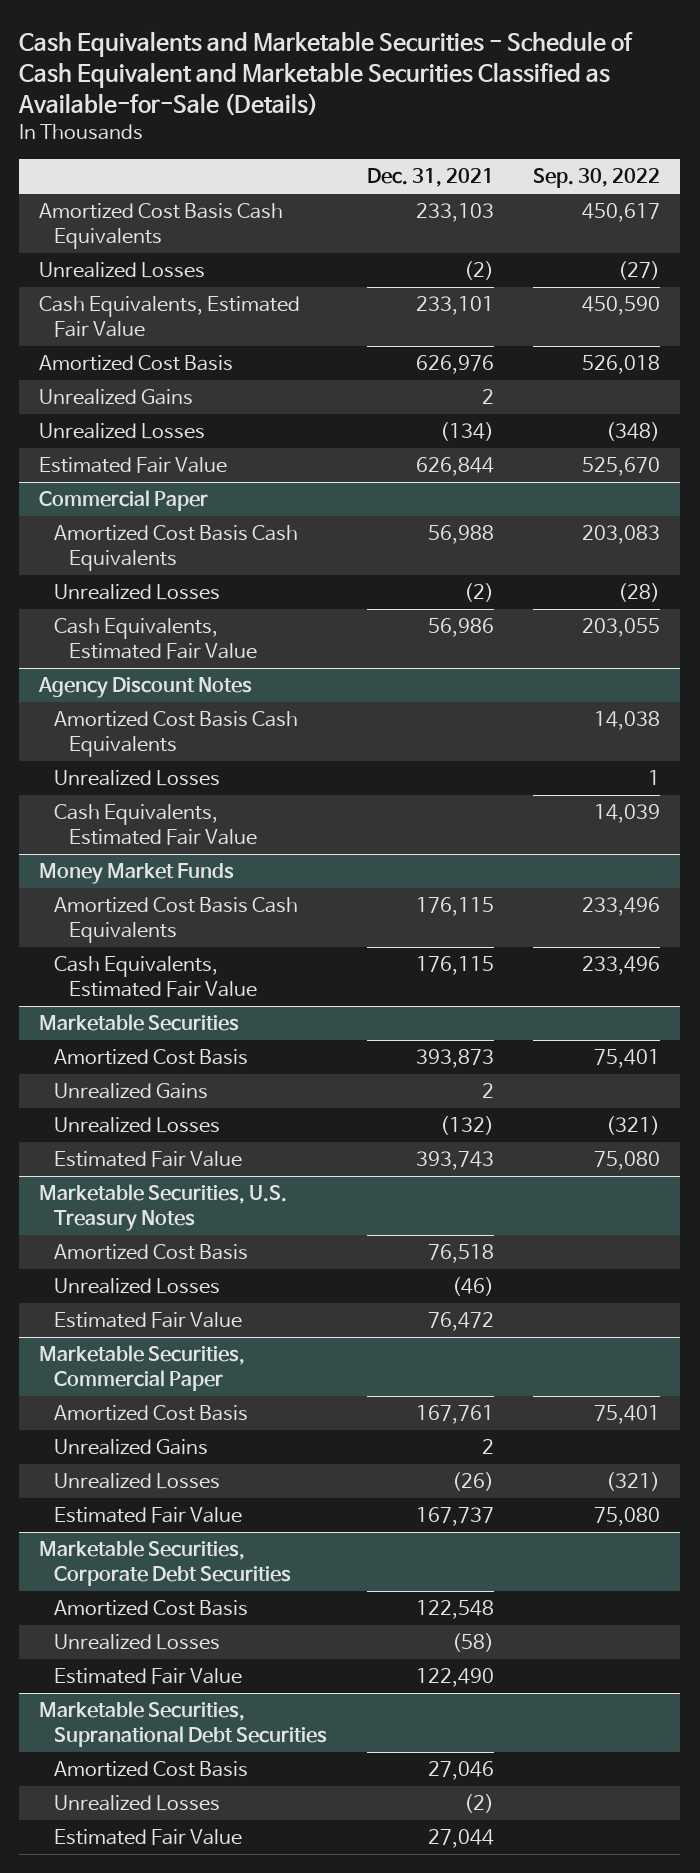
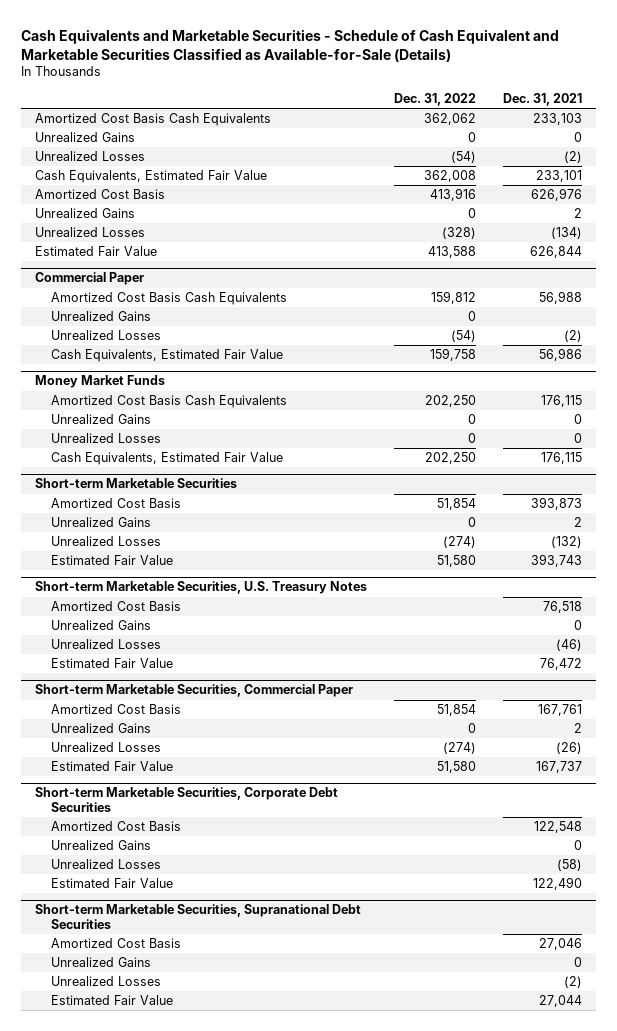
- | Dec. 31, 2021 | Sep. 30, 2022
+ | Dec. 31, 2022 | Dec. 31, 2021
+ Unrealized Gains | 0 | 0
@ Commercial Paper
+ Unrealized Gains | 0 |
- Agency Discount Notes
- Amortized Cost Basis Cash Equivalents | | 14,038
- Unrealized Losses | | 1
- Cash Equivalents, Estimated Fair Value | | 14,039
@ Money Market Funds
+ Unrealized Gains | 0 | 0
+ Unrealized Losses | 0 | 0
- Marketable Securities
+ Short-term Marketable Securities
- Marketable Securities, U.S. Treasury Notes
+ Short-term Marketable Securities, U.S. Treasury Notes
+ Unrealized Gains | | 0
- Marketable Securities, Commercial Paper
+ Short-term Marketable Securities, Commercial Paper
- Marketable Securities, Corporate Debt Securities
+ Short-term Marketable Securities, Corporate Debt Securities
+ Unrealized Gains | | 0
- Marketable Securities, Supranational Debt Securities
+ Short-term Marketable Securities, Supranational Debt Securities
+ Unrealized Gains | | 0

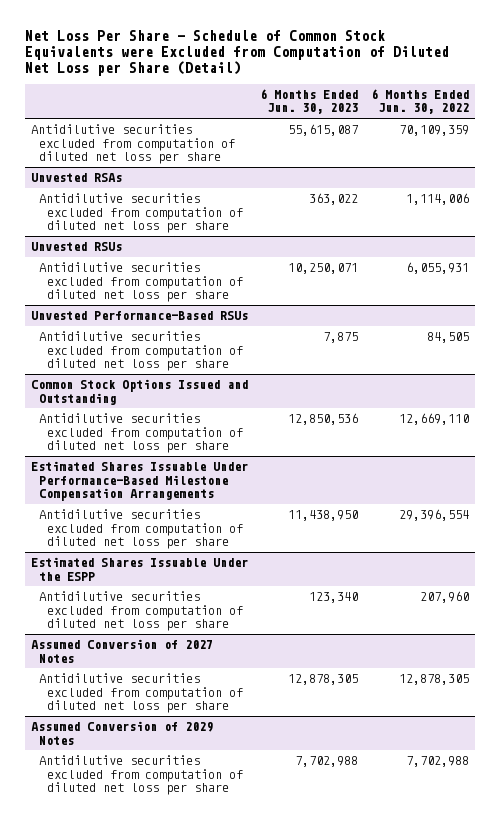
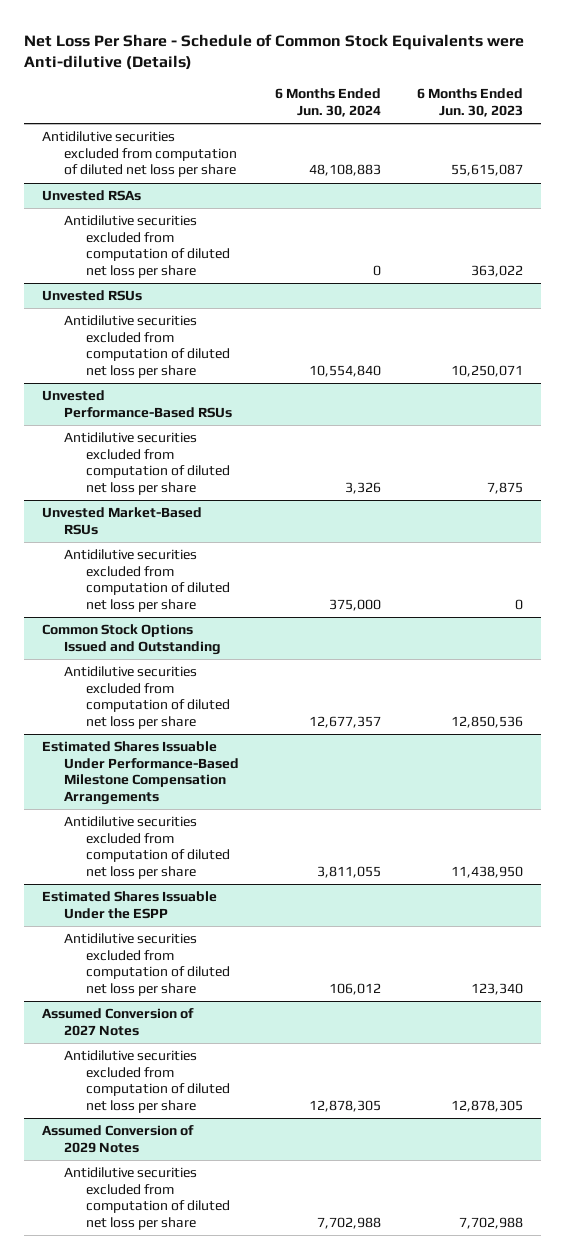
- Net Loss Per Share - Schedule of Common Stock Equivalents were Excluded from Computation of Diluted Net Loss per Share (Detail)
+ Net Loss Per Share - Schedule of Common Stock Equivalents were Anti-dilutive (Details)
- | 6 Months Ended Jun. 30, 2023 | 6 Months Ended Jun. 30, 2022
+ | 6 Months Ended Jun. 30, 2024 | 6 Months Ended Jun. 30, 2023
+ Unvested Market-Based RSUs
+ Antidilutive securities excluded from computation of diluted net loss per share | 375,000 | 0

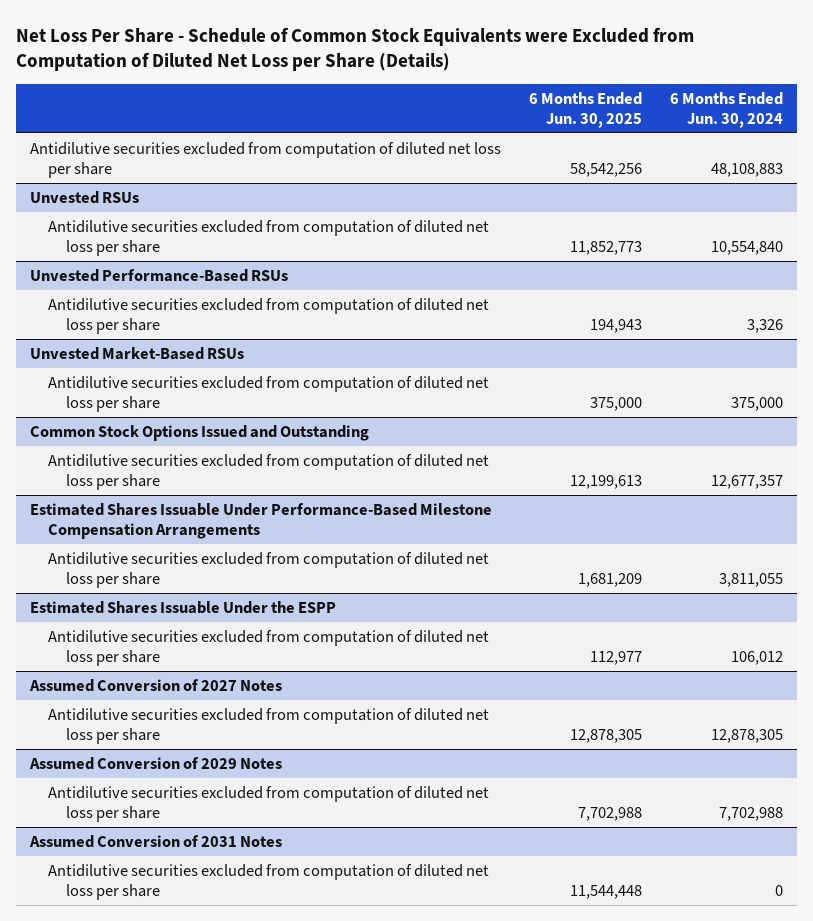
- Net Loss Per Share - Schedule of Common Stock Equivalents were Anti-dilutive (Details)
+ Net Loss Per Share - Schedule of Common Stock Equivalents were Excluded from Computation of Diluted Net Loss per Share (Details)
- | 6 Months Ended Jun. 30, 2024 | 6 Months Ended Jun. 30, 2023
+ | 6 Months Ended Jun. 30, 2025 | 6 Months Ended Jun. 30, 2024
- Unvested RSAs
- Antidilutive securities excluded from computation of diluted net loss per share | 0 | 363,022
+ Assumed Conversion of 2031 Notes
+ Antidilutive securities excluded from computation of diluted net loss per share | 11,544,448 | 0

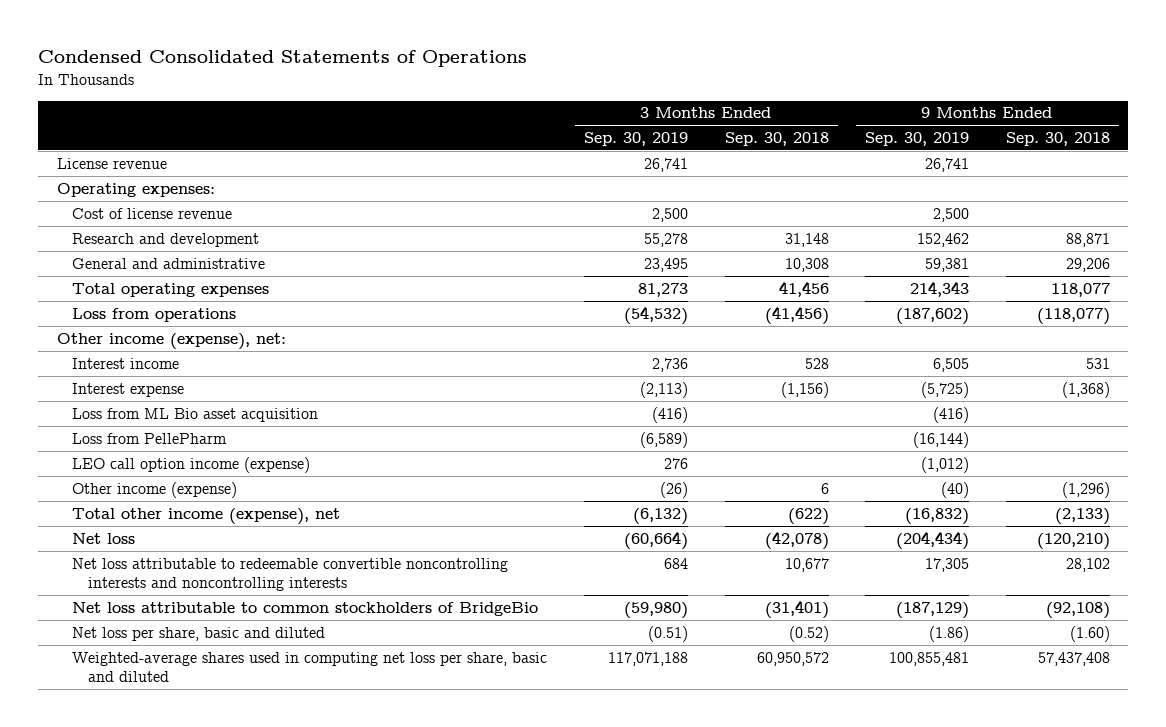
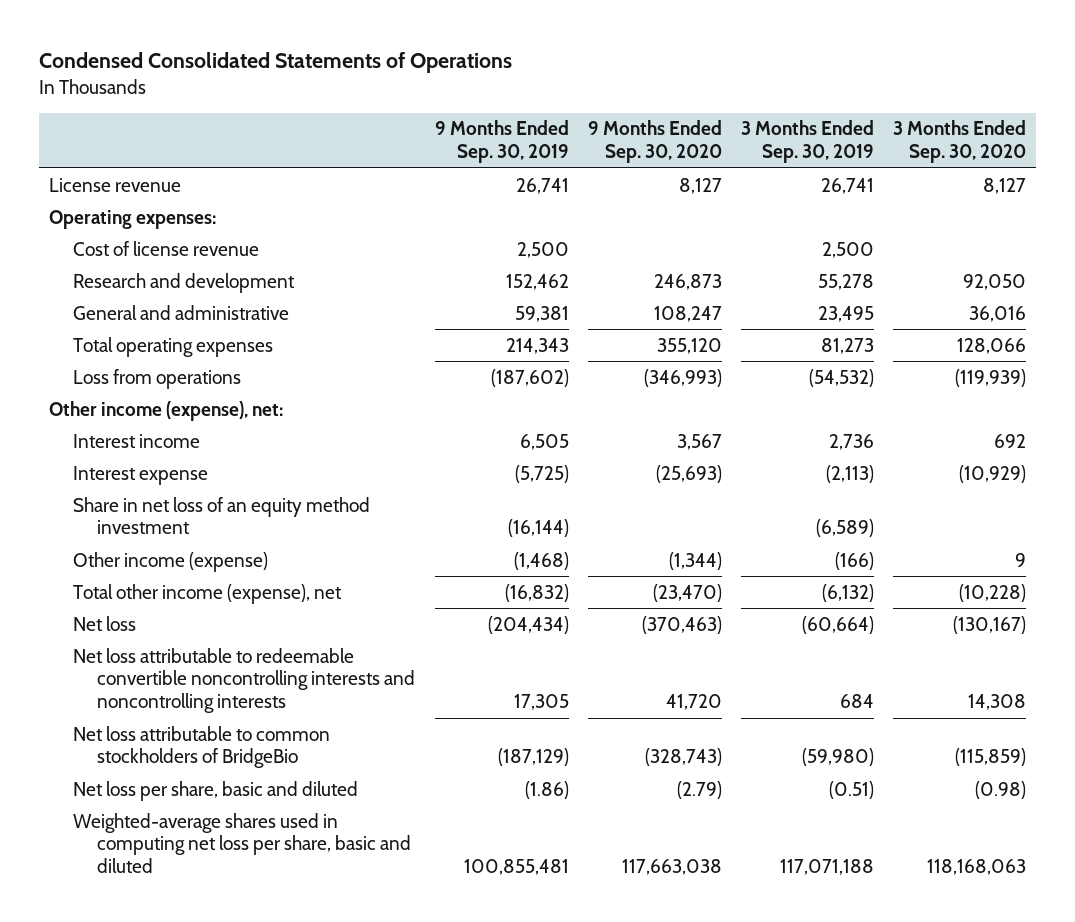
- | 3 Months Ended Sep. 30, 2019 | 3 Months Ended Sep. 30, 2018 | 9 Months Ended Sep. 30, 2019 | 9 Months Ended Sep. 30, 2018
+ | 9 Months Ended Sep. 30, 2019 | 9 Months Ended Sep. 30, 2020 | 3 Months Ended Sep. 30, 2019 | 3 Months Ended Sep. 30, 2020
- Loss from ML Bio asset acquisition | (416) | | (416) |
- Loss from PellePharm | (6,589) | | (16,144) |
- LEO call option income (expense) | 276 | | (1,012) |
- Other income (expense) | (26) | 6 | (40) | (1,296)
+ Share in net loss of an equity method investment | (16,144) | | (6,589) |
+ Other income (expense) | (1,468) | (1,344) | (166) | 9

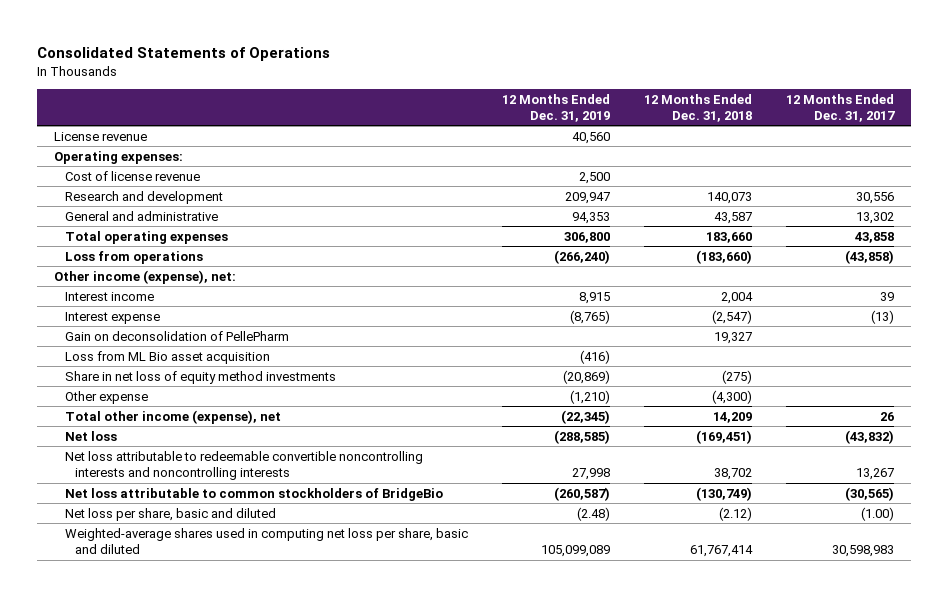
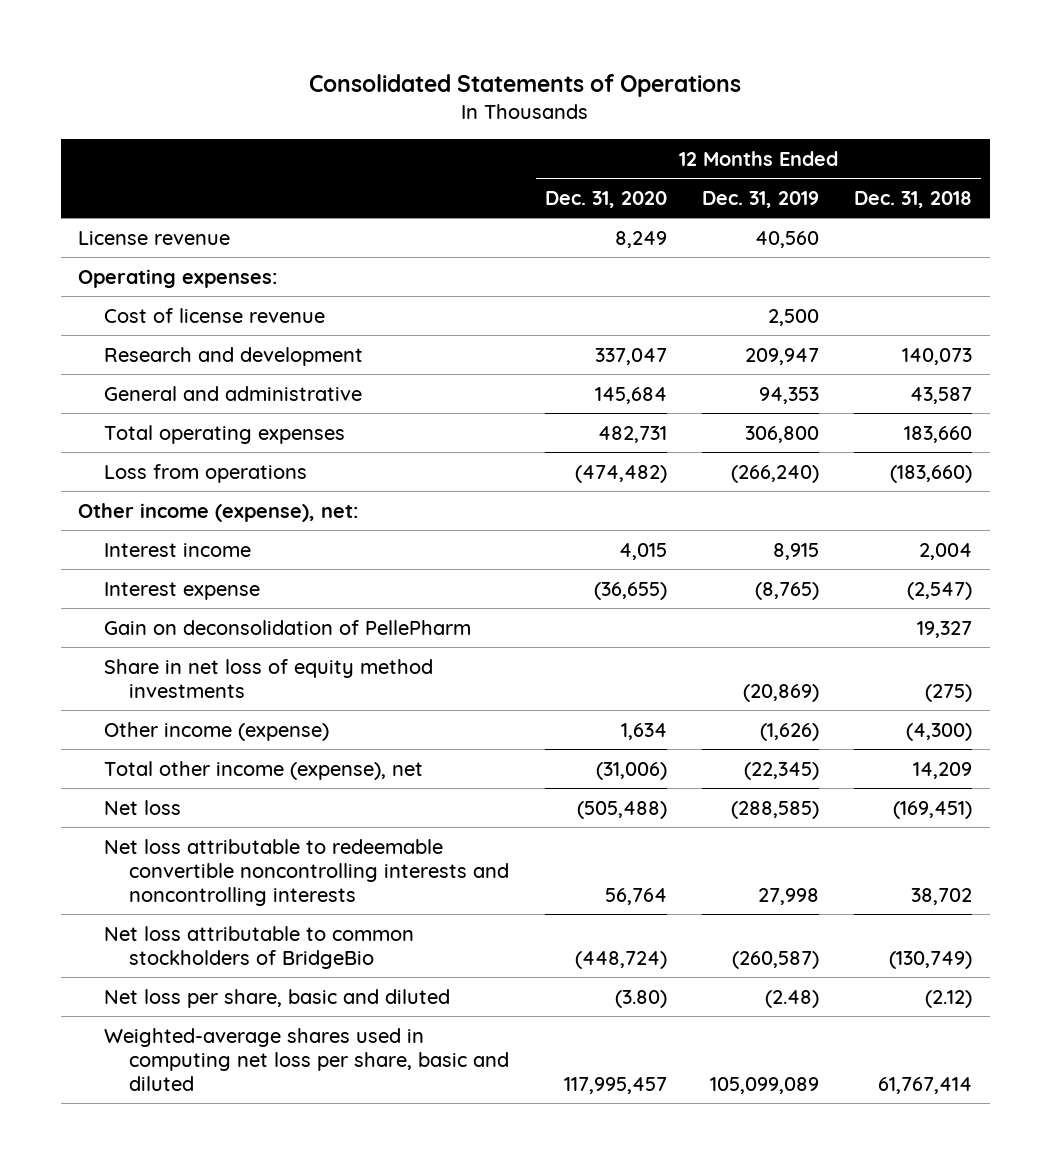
- | 12 Months Ended Dec. 31, 2019 | 12 Months Ended Dec. 31, 2018 | 12 Months Ended Dec. 31, 2017
+ | 12 Months Ended Dec. 31, 2020 | 12 Months Ended Dec. 31, 2019 | 12 Months Ended Dec. 31, 2018
- Loss from ML Bio asset acquisition | (416) | |
- Other expense | (1,210) | (4,300) |
+ Other income (expense) | 1,634 | (1,626) | (4,300)

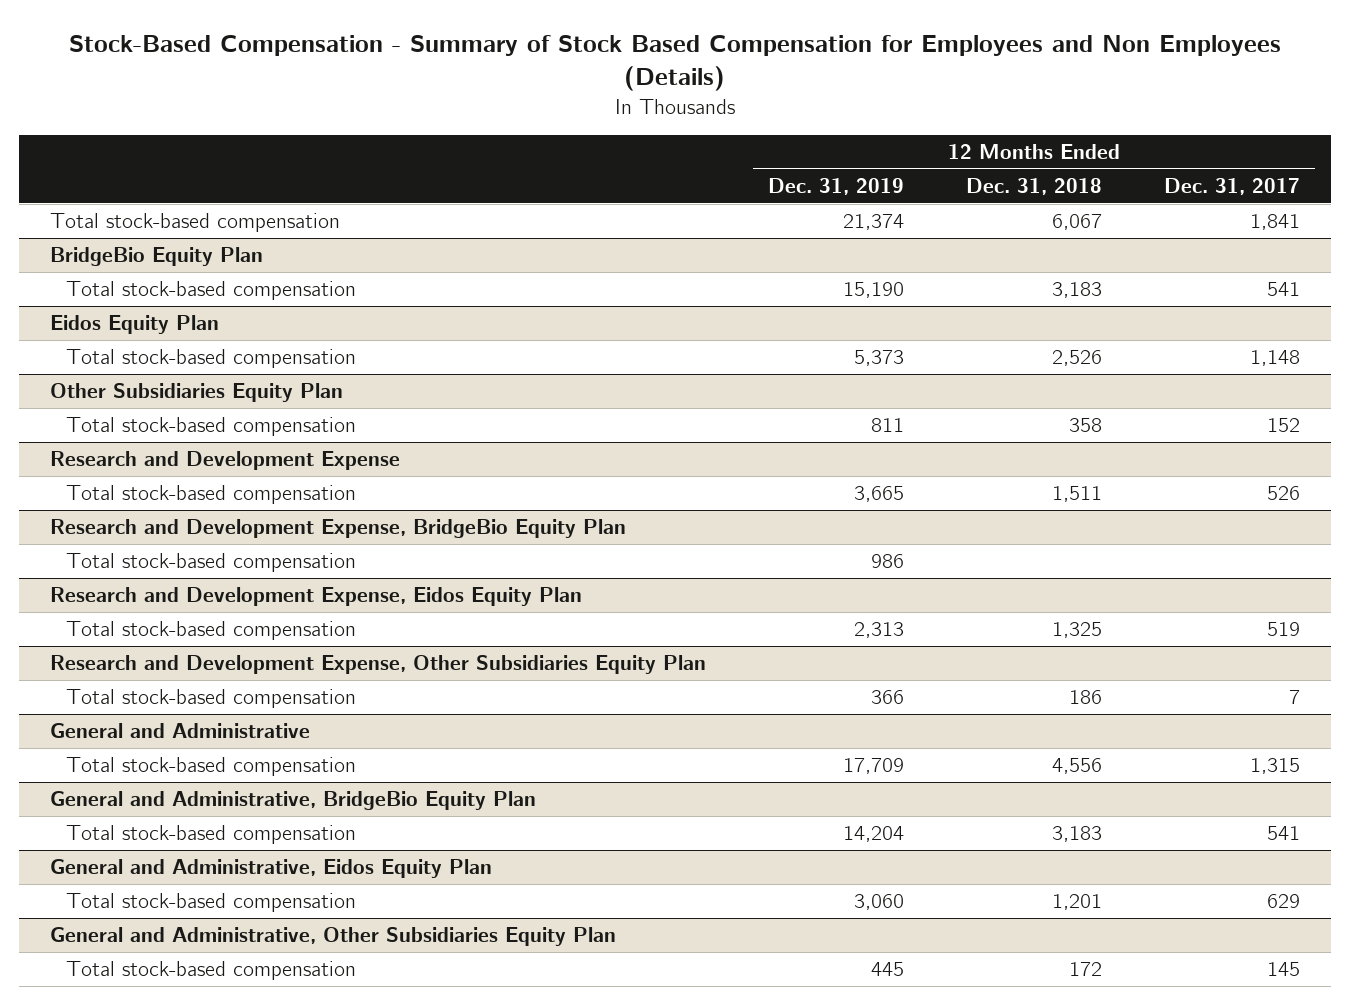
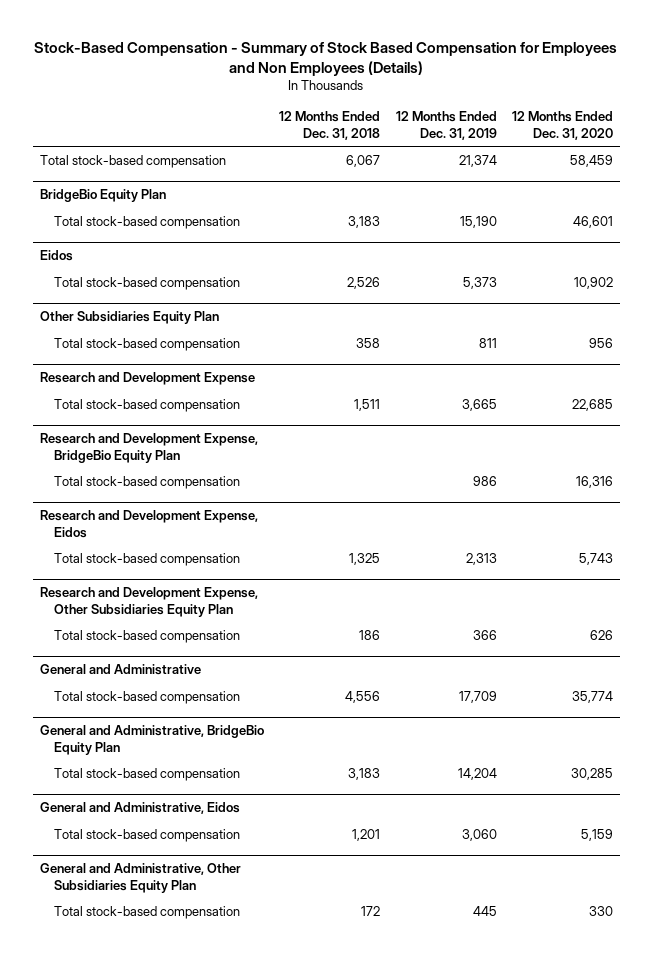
- | 12 Months Ended Dec. 31, 2019 | 12 Months Ended Dec. 31, 2018 | 12 Months Ended Dec. 31, 2017
+ | 12 Months Ended Dec. 31, 2018 | 12 Months Ended Dec. 31, 2019 | 12 Months Ended Dec. 31, 2020
- Eidos Equity Plan
+ Eidos
- Research and Development Expense, Eidos Equity Plan
+ Research and Development Expense, Eidos
- General and Administrative, Eidos Equity Plan
+ General and Administrative, Eidos

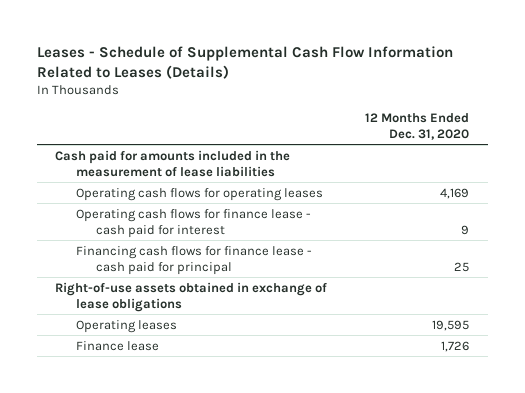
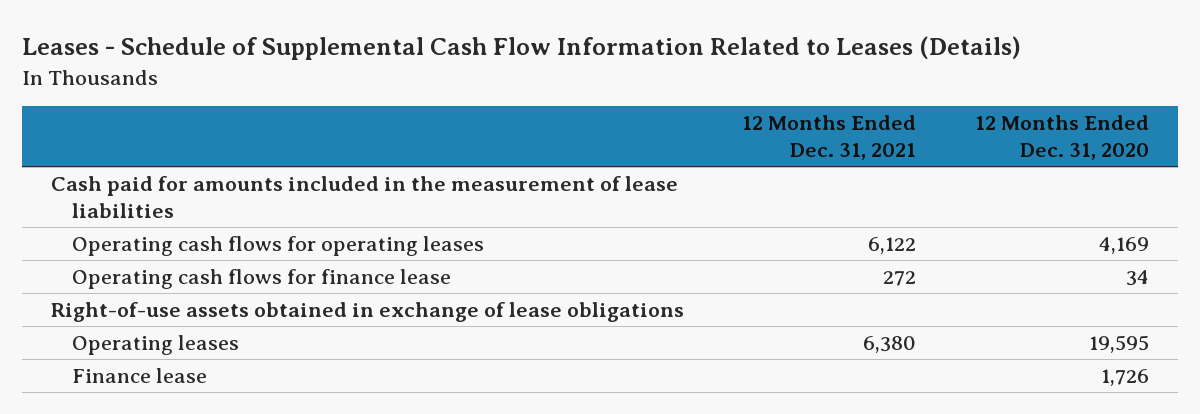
- | 12 Months Ended Dec. 31, 2020
+ | 12 Months Ended Dec. 31, 2021 | 12 Months Ended Dec. 31, 2020
- Operating cash flows for finance lease - cash paid for interest | 9
- Financing cash flows for finance lease - cash paid for principal | 25
+ Operating cash flows for finance lease | 272 | 34

